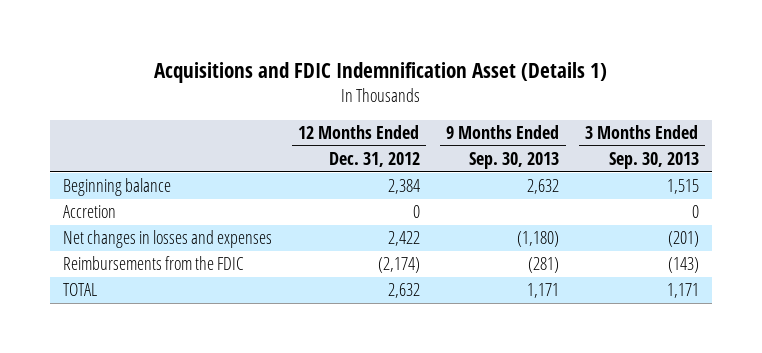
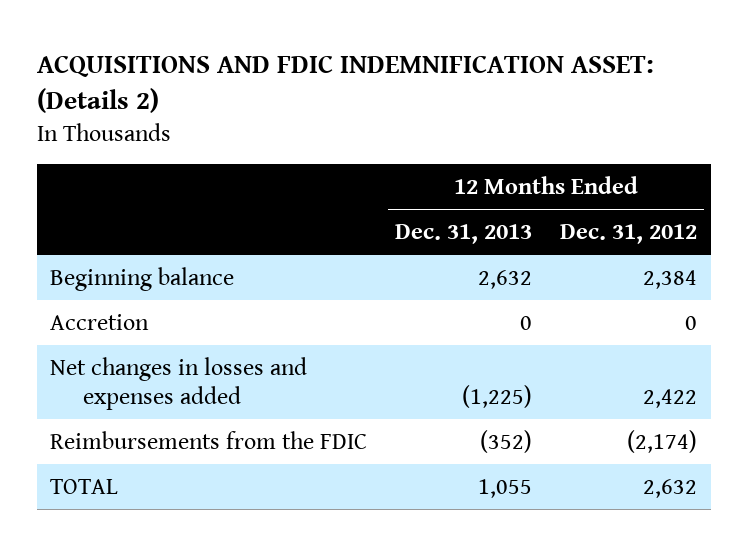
- Acquisitions and FDIC Indemnification Asset (Details 1)
+ ACQUISITIONS AND FDIC INDEMNIFICATION ASSET: (Details 2)
- | 12 Months Ended Dec. 31, 2012 | 9 Months Ended Sep. 30, 2013 | 3 Months Ended Sep. 30, 2013
+ | 12 Months Ended Dec. 31, 2013 | 12 Months Ended Dec. 31, 2012
- Net changes in losses and expenses | 2,422 | (1,180) | (201)
+ Net changes in losses and expenses added | (1,225) | 2,422

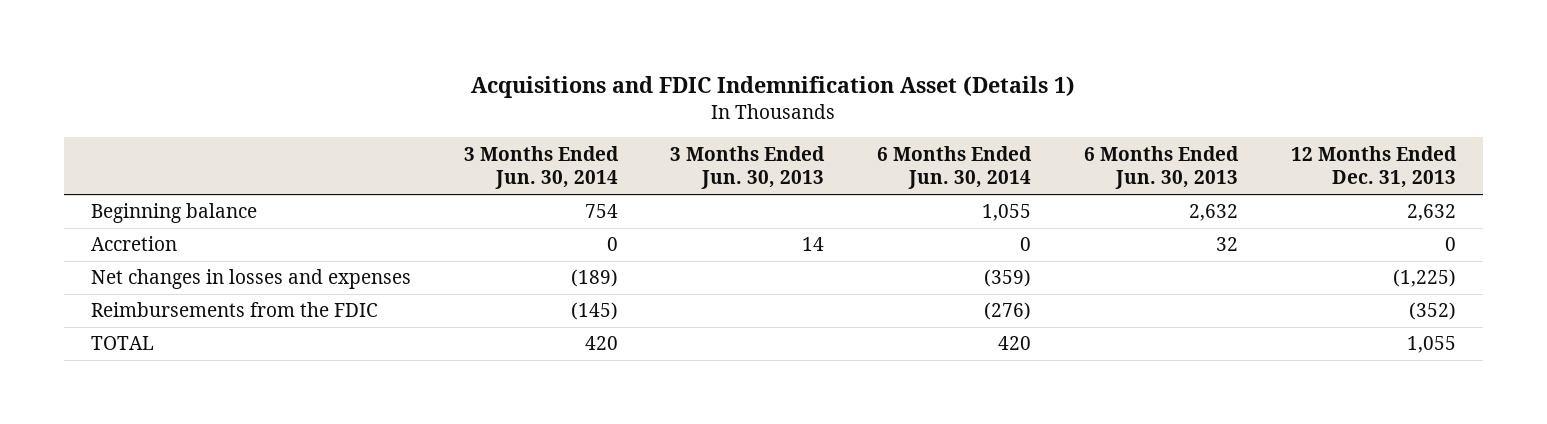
- ACQUISITIONS AND FDIC INDEMNIFICATION ASSET: (Details 2)
+ Acquisitions and FDIC Indemnification Asset (Details 1)
- | 12 Months Ended Dec. 31, 2013 | 12 Months Ended Dec. 31, 2012
+ | 3 Months Ended Jun. 30, 2014 | 3 Months Ended Jun. 30, 2013 | 6 Months Ended Jun. 30, 2014 | 6 Months Ended Jun. 30, 2013 | 12 Months Ended Dec. 31, 2013
- Net changes in losses and expenses added | (1,225) | 2,422
+ Net changes in losses and expenses | (189) | | (359) | | (1,225)

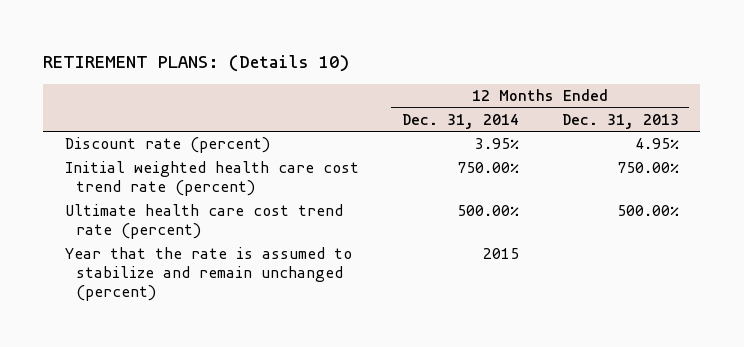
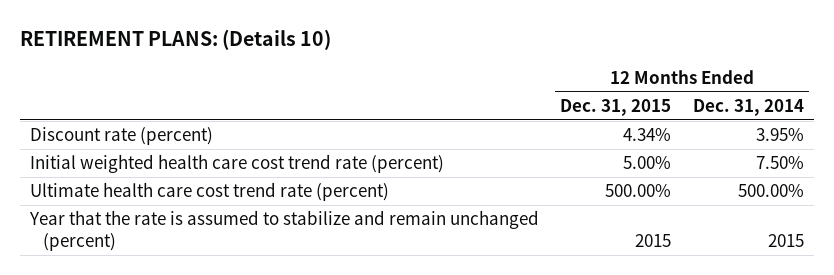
- | 12 Months Ended Dec. 31, 2014 | 12 Months Ended Dec. 31, 2013
+ | 12 Months Ended Dec. 31, 2015 | 12 Months Ended Dec. 31, 2014
- Initial weighted health care cost trend rate (percent) | 750.00% | 750.00%
+ Initial weighted health care cost trend rate (percent) | 5.00% | 7.50%

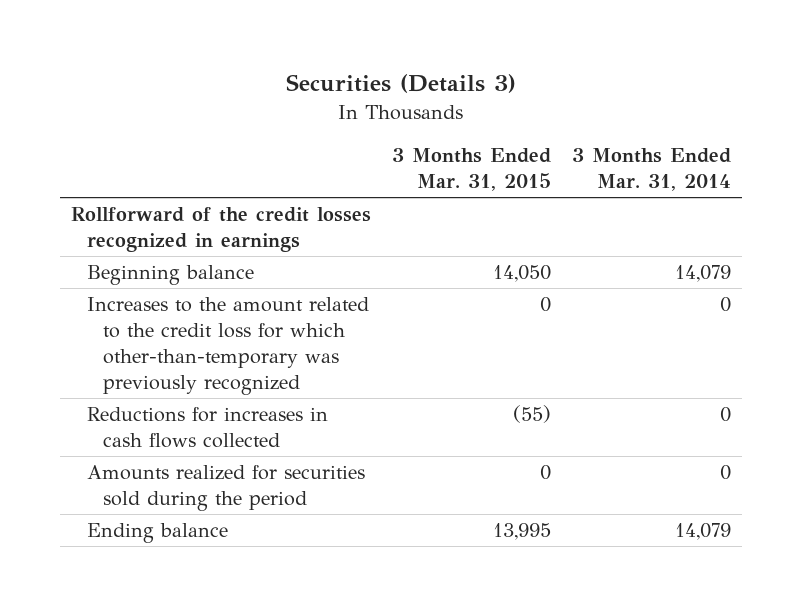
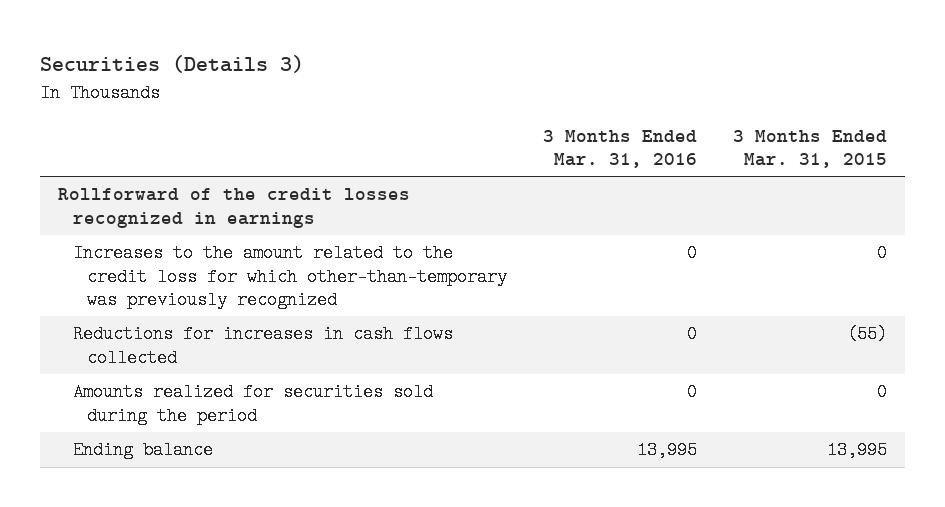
- | 3 Months Ended Mar. 31, 2015 | 3 Months Ended Mar. 31, 2014
+ | 3 Months Ended Mar. 31, 2016 | 3 Months Ended Mar. 31, 2015
- Beginning balance | 14,050 | 14,079

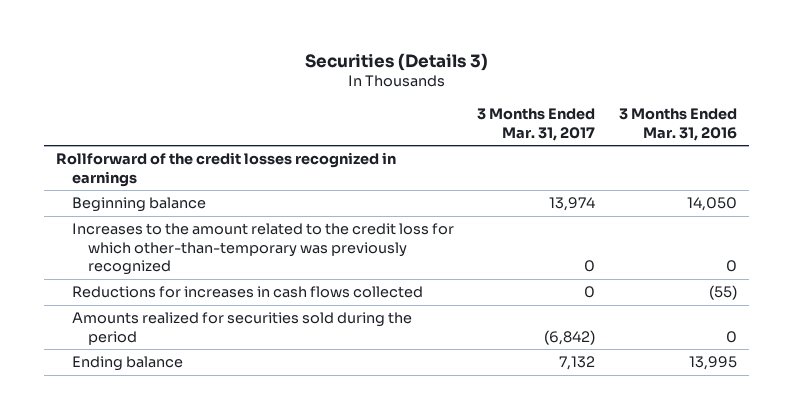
- | 3 Months Ended Mar. 31, 2016 | 3 Months Ended Mar. 31, 2015
+ | 3 Months Ended Mar. 31, 2017 | 3 Months Ended Mar. 31, 2016
+ Beginning balance | 13,974 | 14,050
- Reductions for increases in cash flows collected | 0 | (55)
+ Reductions for increases in cash flows collected | 0 | (55)

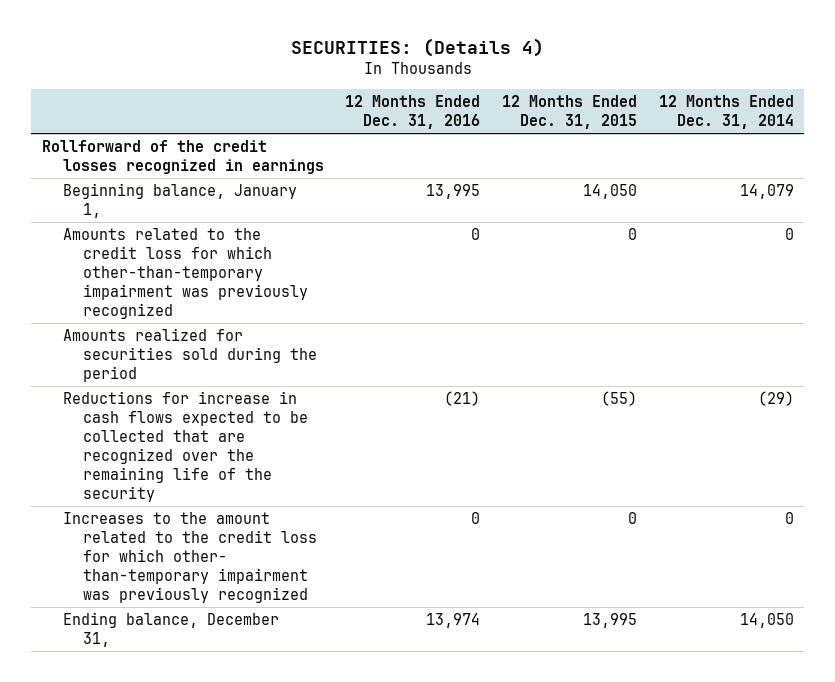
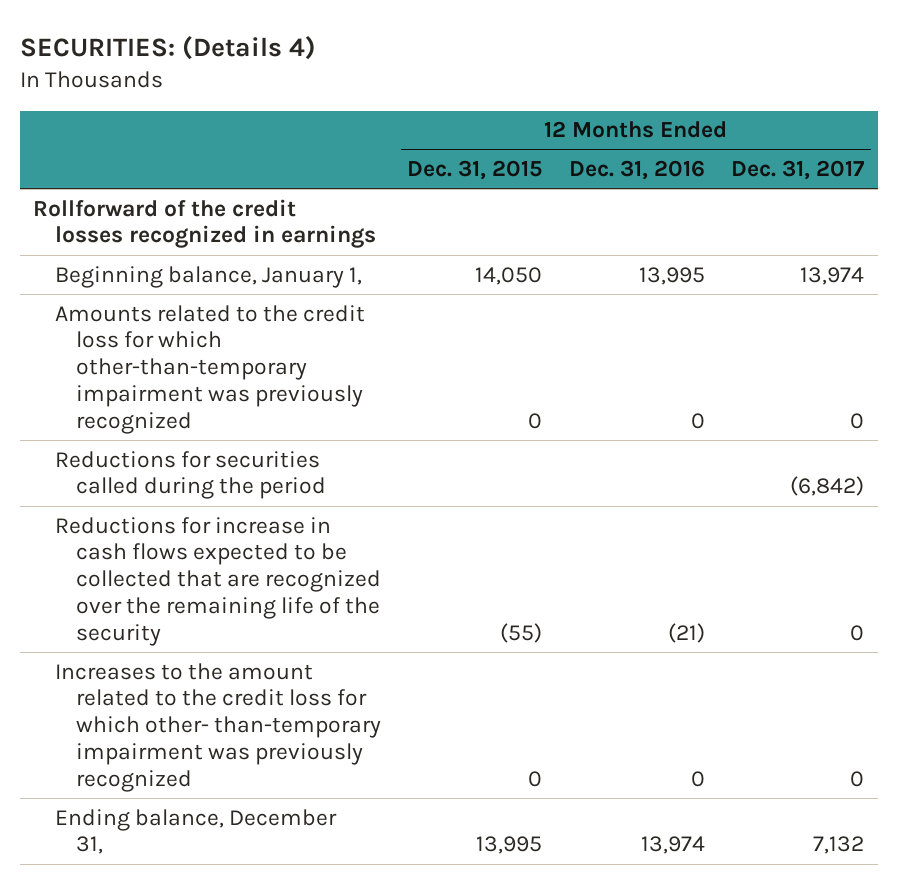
- | 12 Months Ended Dec. 31, 2016 | 12 Months Ended Dec. 31, 2015 | 12 Months Ended Dec. 31, 2014
+ | 12 Months Ended Dec. 31, 2015 | 12 Months Ended Dec. 31, 2016 | 12 Months Ended Dec. 31, 2017
- Amounts realized for securities sold during the period
+ Reductions for securities called during the period | | | (6,842)

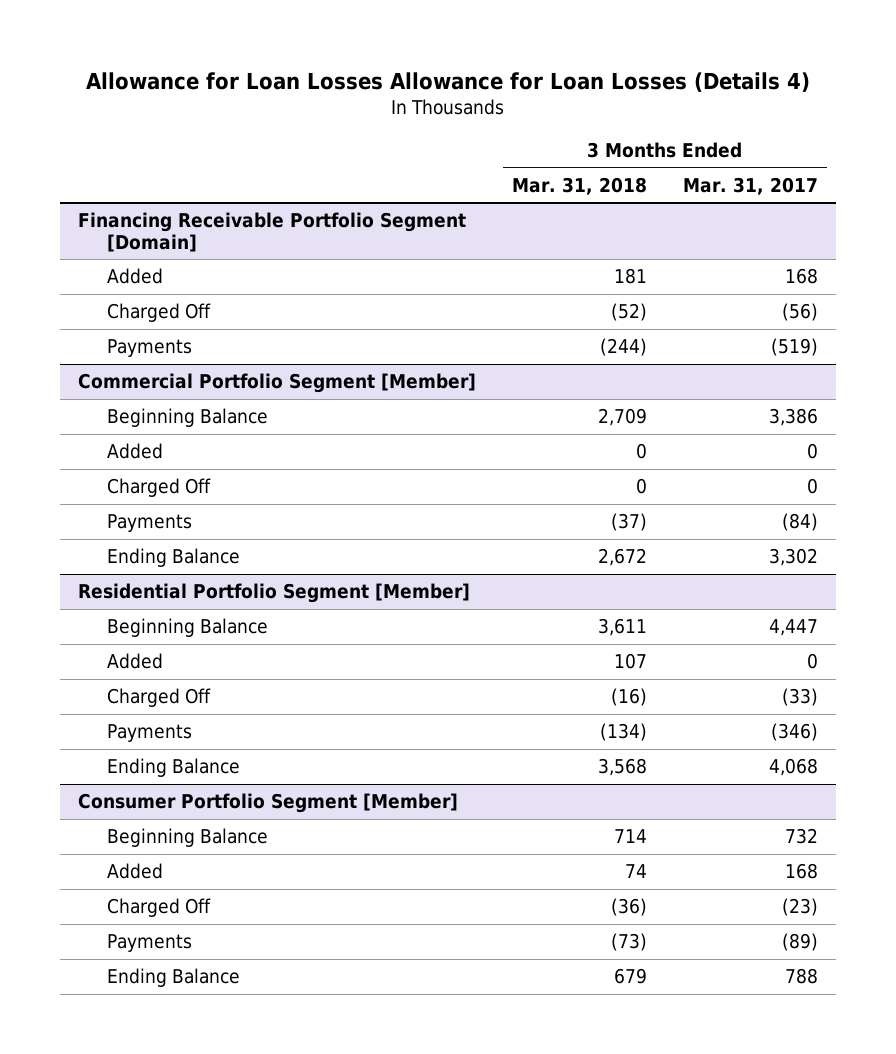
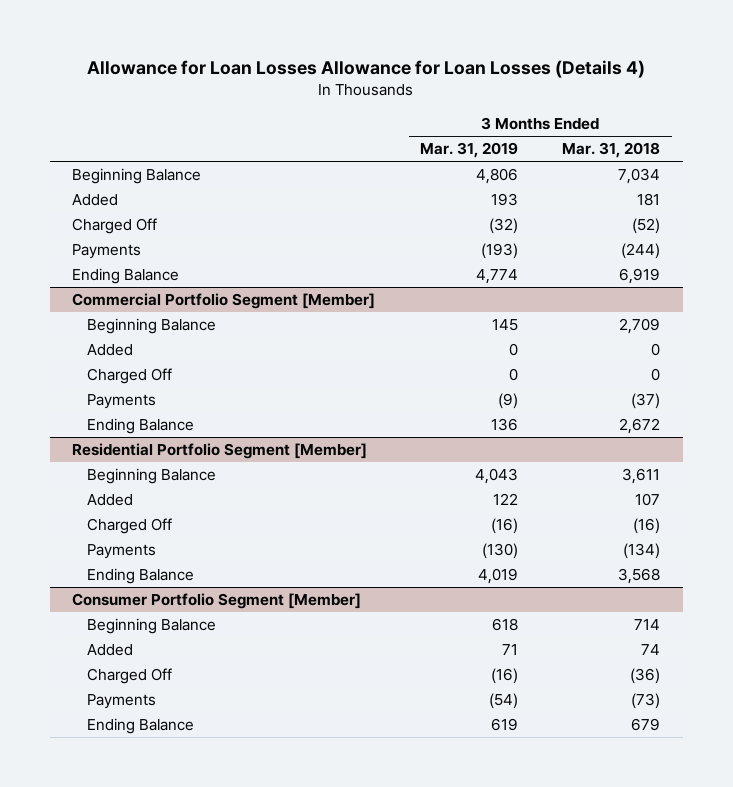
- | 3 Months Ended Mar. 31, 2018 | 3 Months Ended Mar. 31, 2017
+ | 3 Months Ended Mar. 31, 2019 | 3 Months Ended Mar. 31, 2018
- Financing Receivable Portfolio Segment [Domain]
+ Beginning Balance | 4,806 | 7,034
+ Ending Balance | 4,774 | 6,919

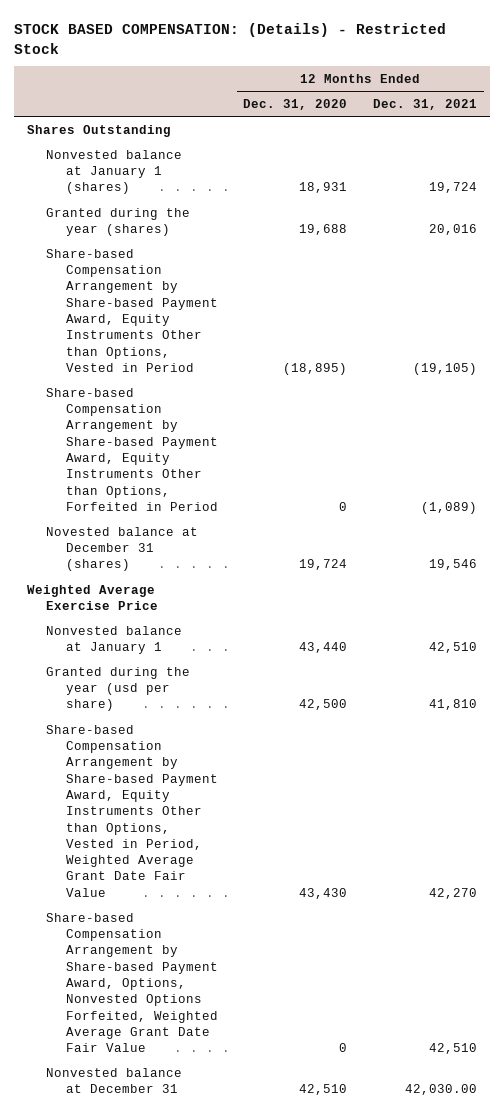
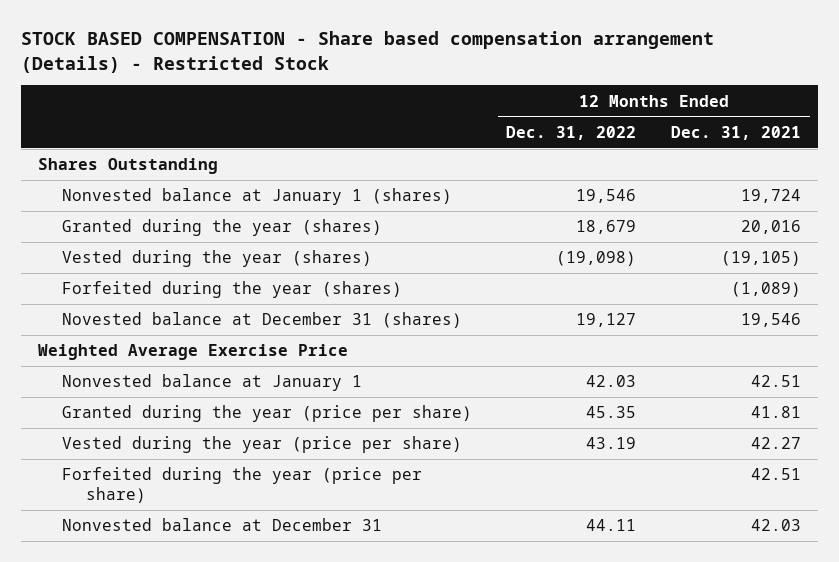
- STOCK BASED COMPENSATION: (Details) - Restricted Stock
+ STOCK BASED COMPENSATION - Share based compensation arrangement (Details) - Restricted Stock
- | 12 Months Ended Dec. 31, 2020 | 12 Months Ended Dec. 31, 2021
+ | 12 Months Ended Dec. 31, 2022 | 12 Months Ended Dec. 31, 2021
- Share-based Compensation Arrangement by Share-based Payment Award, Equity Instruments Other than Options, Vested in Period | (18,895) | (19,105)
- Share-based Compensation Arrangement by Share-based Payment Award, Equity Instruments Other than Options, Forfeited in Period | 0 | (1,089)
+ Vested during the year (shares) | (19,098) | (19,105)
+ Forfeited during the year (shares) | | (1,089)
- Nonvested balance at January 1 | 43,440 | 42,510
- Granted during the year (usd per share) | 42,500 | 41,810
- Share-based Compensation Arrangement by Share-based Payment Award, Equity Instruments Other than Options, Vested in Period, Weighted Average Grant Date Fair Value | 43,430 | 42,270
- Share-based Compensation Arrangement by Share-based Payment Award, Options, Nonvested Options Forfeited, Weighted Average Grant Date Fair Value | 0 | 42,510
- Nonvested balance at December 31 | 42,510 | 42,030.00
+ Nonvested balance at January 1 | 42.03 | 42.51
+ Granted during the year (price per share) | 45.35 | 41.81
+ Vested during the year (price per share) | 43.19 | 42.27
+ Forfeited during the year (price per share) | | 42.51
+ Nonvested balance at December 31 | 44.11 | 42.03

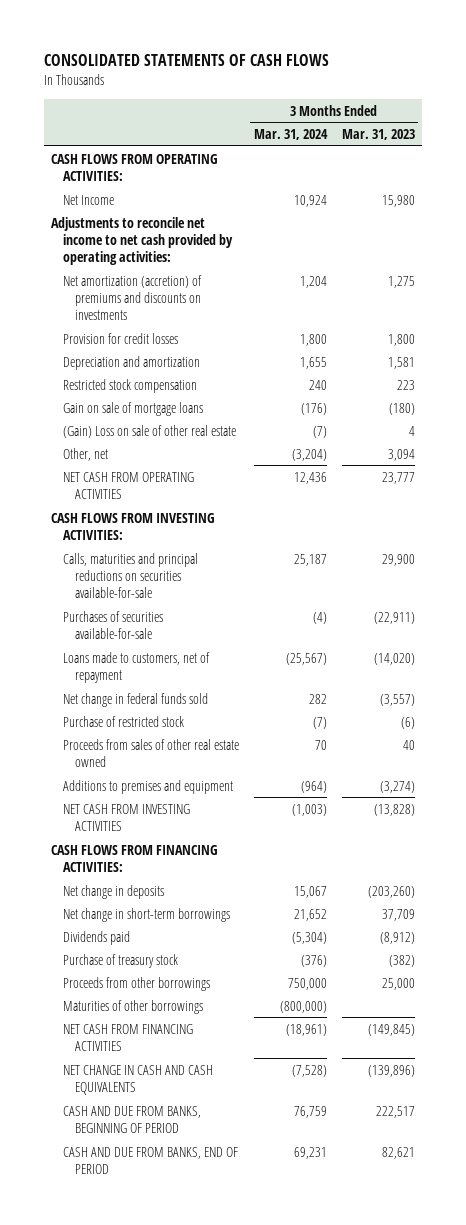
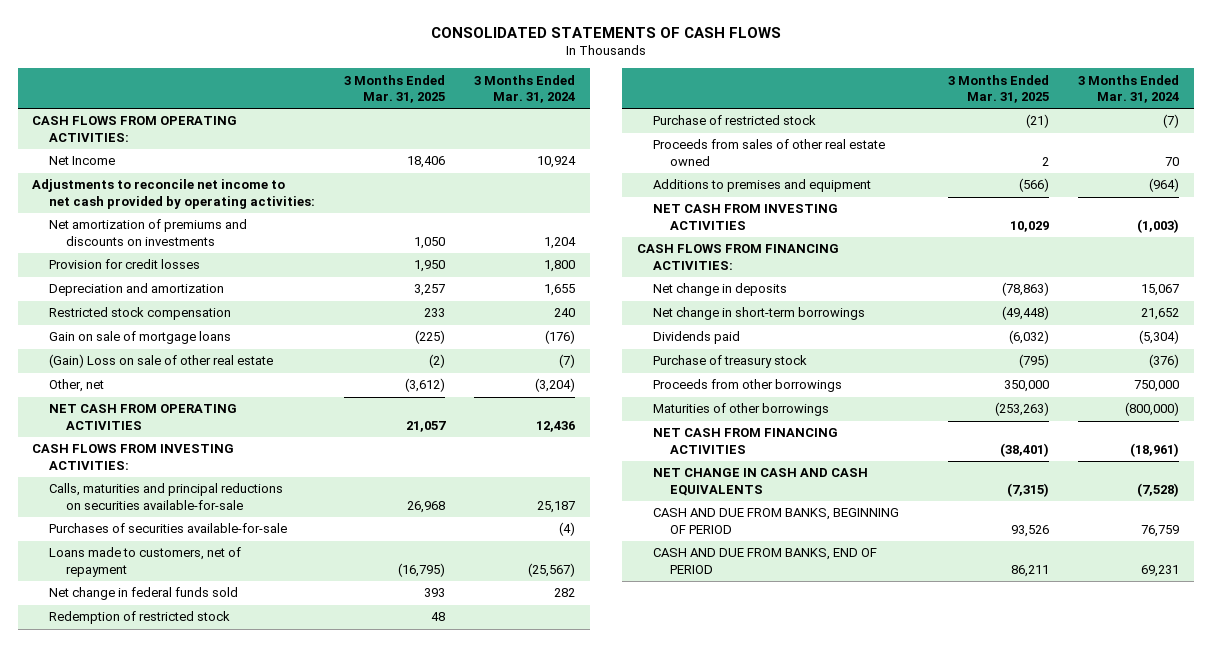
- | 3 Months Ended Mar. 31, 2024 | 3 Months Ended Mar. 31, 2023
+ | 3 Months Ended Mar. 31, 2025 | 3 Months Ended Mar. 31, 2024
- Net amortization (accretion) of premiums and discounts on investments | 1,204 | 1,275
+ Net amortization of premiums and discounts on investments | 1,050 | 1,204
+ Redemption of restricted stock | 48 |

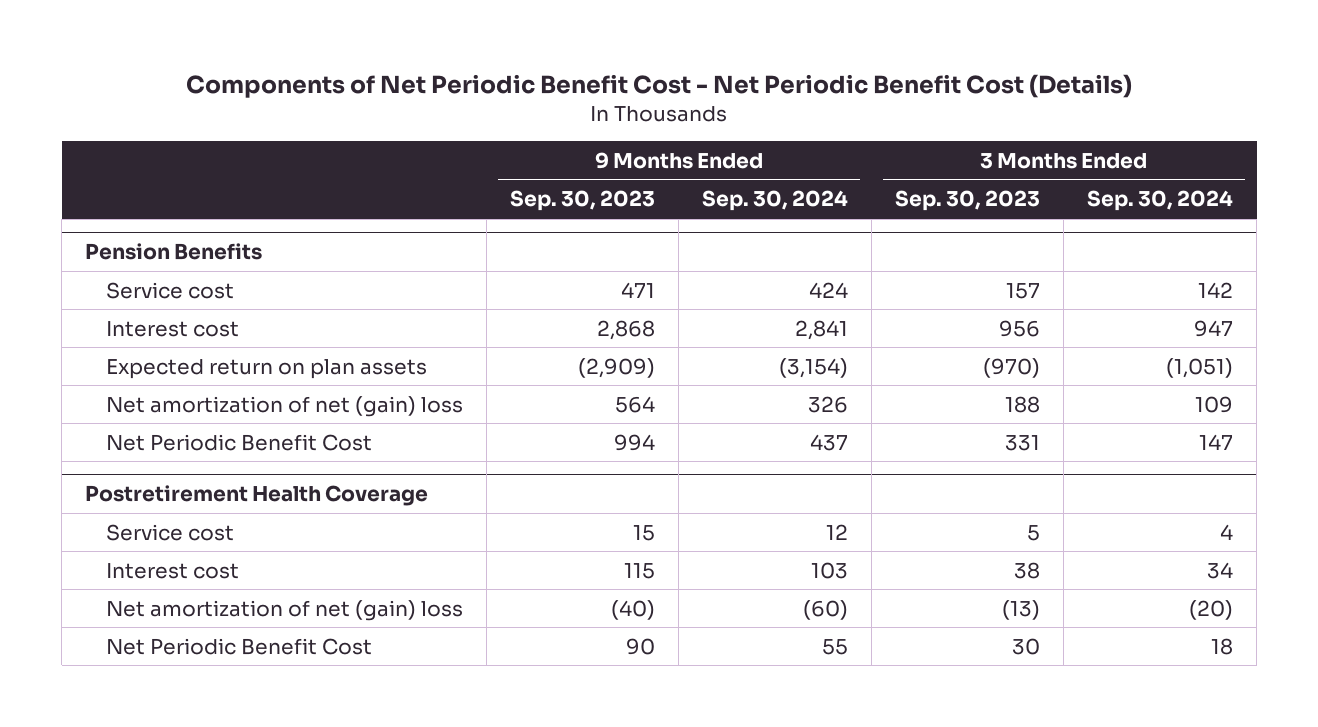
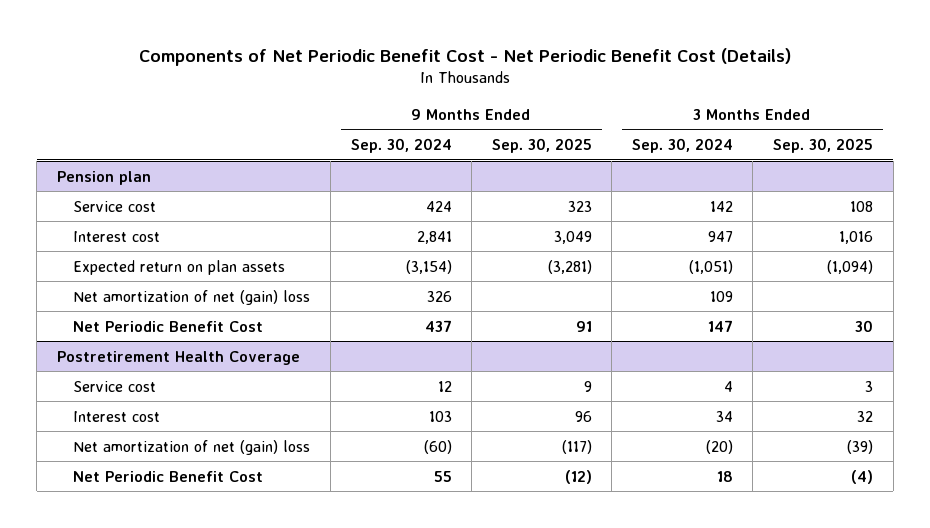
- | 9 Months Ended Sep. 30, 2023 | 9 Months Ended Sep. 30, 2024 | 3 Months Ended Sep. 30, 2023 | 3 Months Ended Sep. 30, 2024
+ | 9 Months Ended Sep. 30, 2024 | 9 Months Ended Sep. 30, 2025 | 3 Months Ended Sep. 30, 2024 | 3 Months Ended Sep. 30, 2025
- Pension Benefits
+ Pension plan

